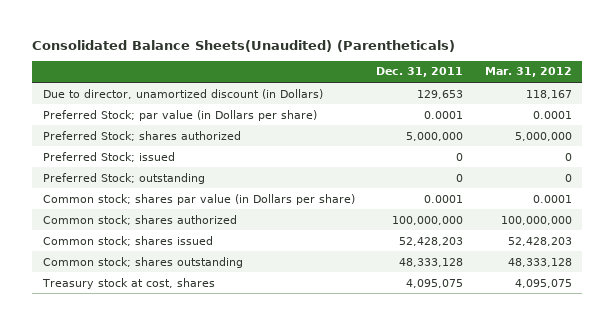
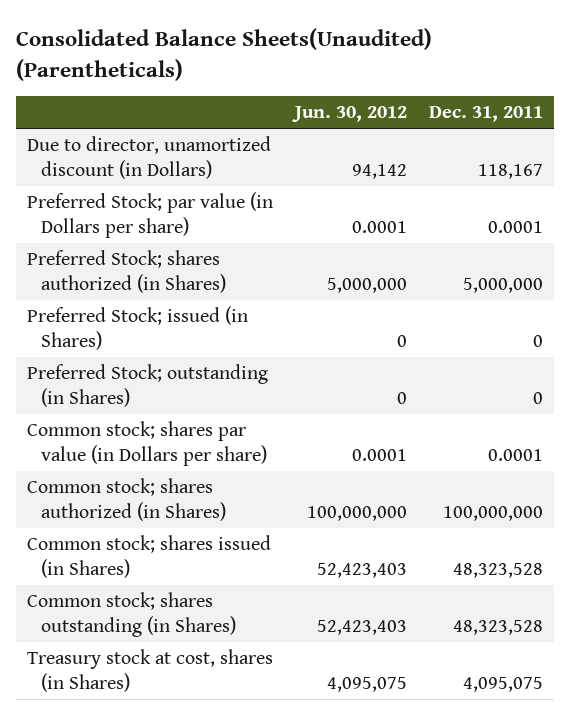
- | Dec. 31, 2011 | Mar. 31, 2012
+ | Jun. 30, 2012 | Dec. 31, 2011
- Due to director, unamortized discount (in Dollars) | 129,653 | 118,167
+ Due to director, unamortized discount (in Dollars) | 94,142 | 118,167
- Preferred Stock; shares authorized | 5,000,000 | 5,000,000
- Preferred Stock; issued | 0 | 0
- Preferred Stock; outstanding | 0 | 0
+ Preferred Stock; shares authorized (in Shares) | 5,000,000 | 5,000,000
+ Preferred Stock; issued (in Shares) | 0 | 0
+ Preferred Stock; outstanding (in Shares) | 0 | 0
- Common stock; shares authorized | 100,000,000 | 100,000,000
- Common stock; shares issued | 52,428,203 | 52,428,203
- Common stock; shares outstanding | 48,333,128 | 48,333,128
- Treasury stock at cost, shares | 4,095,075 | 4,095,075
+ Common stock; shares authorized (in Shares) | 100,000,000 | 100,000,000
+ Common stock; shares issued (in Shares) | 52,423,403 | 48,323,528
+ Common stock; shares outstanding (in Shares) | 52,423,403 | 48,323,528
+ Treasury stock at cost, shares (in Shares) | 4,095,075 | 4,095,075

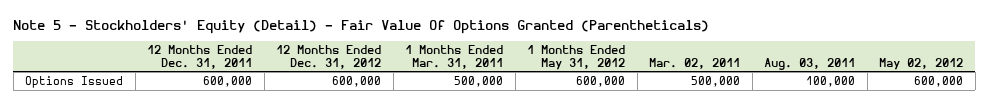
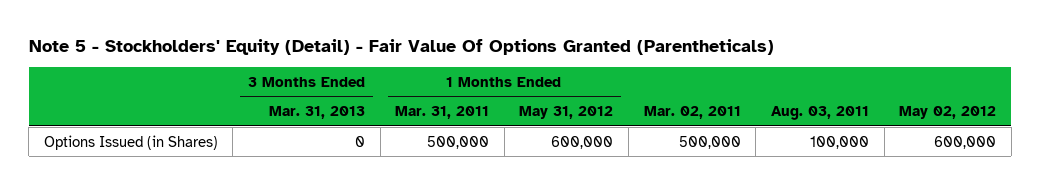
- | 12 Months Ended Dec. 31, 2011 | 12 Months Ended Dec. 31, 2012 | 1 Months Ended Mar. 31, 2011 | 1 Months Ended May 31, 2012 | Mar. 02, 2011 | Aug. 03, 2011 | May 02, 2012
+ | 3 Months Ended Mar. 31, 2013 | 1 Months Ended Mar. 31, 2011 | 1 Months Ended May 31, 2012 | Mar. 02, 2011 | Aug. 03, 2011 | May 02, 2012
- Options Issued | 600,000 | 600,000 | 500,000 | 600,000 | 500,000 | 100,000 | 600,000
+ Options Issued (in Shares) | 0 | 500,000 | 600,000 | 500,000 | 100,000 | 600,000

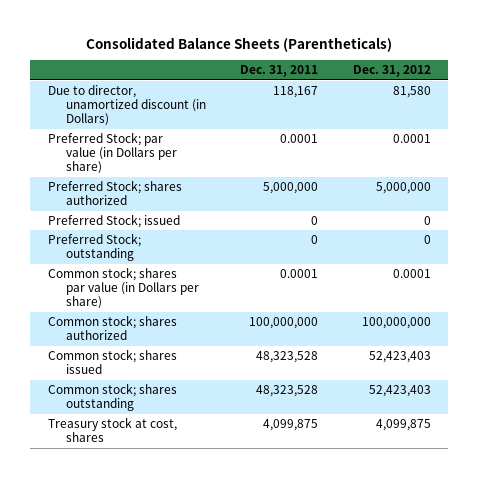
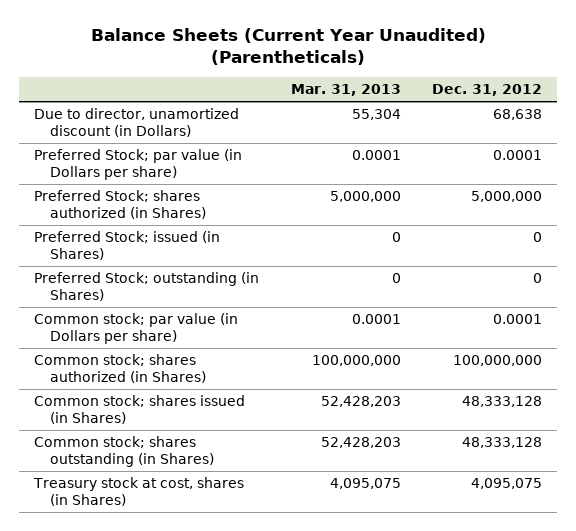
- Consolidated Balance Sheets (Parentheticals)
+ Balance Sheets (Current Year Unaudited) (Parentheticals)
- | Dec. 31, 2011 | Dec. 31, 2012
+ | Mar. 31, 2013 | Dec. 31, 2012
- Due to director, unamortized discount (in Dollars) | 118,167 | 81,580
+ Due to director, unamortized discount (in Dollars) | 55,304 | 68,638
- Preferred Stock; shares authorized | 5,000,000 | 5,000,000
- Preferred Stock; issued | 0 | 0
- Preferred Stock; outstanding | 0 | 0
- Common stock; shares par value (in Dollars per share) | 0.0001 | 0.0001
- Common stock; shares authorized | 100,000,000 | 100,000,000
- Common stock; shares issued | 48,323,528 | 52,423,403
- Common stock; shares outstanding | 48,323,528 | 52,423,403
- Treasury stock at cost, shares | 4,099,875 | 4,099,875
+ Preferred Stock; shares authorized (in Shares) | 5,000,000 | 5,000,000
+ Preferred Stock; issued (in Shares) | 0 | 0
+ Preferred Stock; outstanding (in Shares) | 0 | 0
+ Common stock; par value (in Dollars per share) | 0.0001 | 0.0001
+ Common stock; shares authorized (in Shares) | 100,000,000 | 100,000,000
+ Common stock; shares issued (in Shares) | 52,428,203 | 48,333,128
+ Common stock; shares outstanding (in Shares) | 52,428,203 | 48,333,128
+ Treasury stock at cost, shares (in Shares) | 4,095,075 | 4,095,075

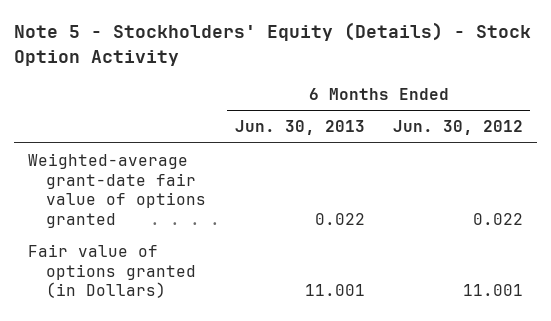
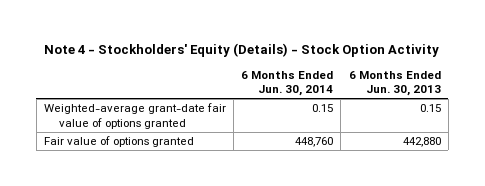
- Note 5 - Stockholders' Equity (Details) - Stock Option Activity
+ Note 4 - Stockholders' Equity (Details) - Stock Option Activity
- | 6 Months Ended Jun. 30, 2013 | 6 Months Ended Jun. 30, 2012
+ | 6 Months Ended Jun. 30, 2014 | 6 Months Ended Jun. 30, 2013
- Weighted-average grant-date fair value of options granted | 0.022 | 0.022
- Fair value of options granted (in Dollars) | 11.001 | 11.001
+ Weighted-average grant-date fair value of options granted | 0.15 | 0.15
+ Fair value of options granted | 448,760 | 442,880

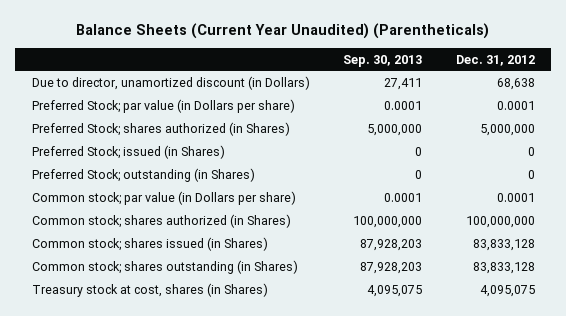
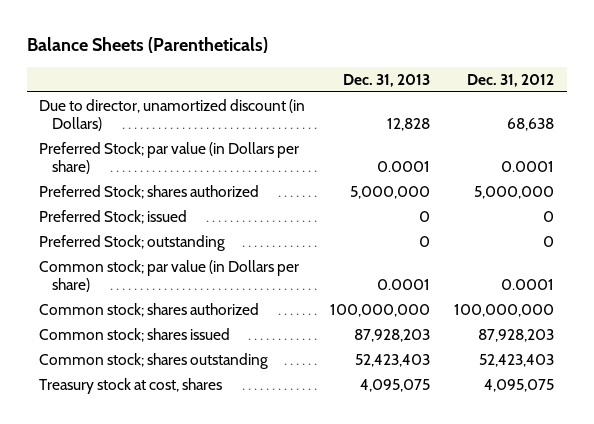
- Balance Sheets (Current Year Unaudited) (Parentheticals)
+ Balance Sheets (Parentheticals)
- | Sep. 30, 2013 | Dec. 31, 2012
+ | Dec. 31, 2013 | Dec. 31, 2012
- Preferred Stock; shares authorized (in Shares) | 5,000,000 | 5,000,000
- Preferred Stock; issued (in Shares) | 0 | 0
- Preferred Stock; outstanding (in Shares) | 0 | 0
+ Preferred Stock; shares authorized | 5,000,000 | 5,000,000
+ Preferred Stock; issued | 0 | 0
+ Preferred Stock; outstanding | 0 | 0
- Common stock; shares authorized (in Shares) | 100,000,000 | 100,000,000
- Common stock; shares issued (in Shares) | 87,928,203 | 83,833,128
- Common stock; shares outstanding (in Shares) | 87,928,203 | 83,833,128
- Treasury stock at cost, shares (in Shares) | 4,095,075 | 4,095,075
+ Common stock; shares authorized | 100,000,000 | 100,000,000
+ Common stock; shares issued | 87,928,203 | 87,928,203
+ Common stock; shares outstanding | 52,423,403 | 52,423,403
+ Treasury stock at cost, shares | 4,095,075 | 4,095,075

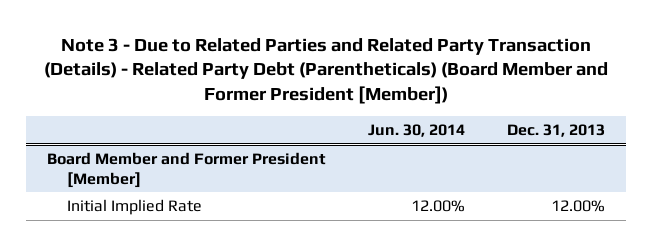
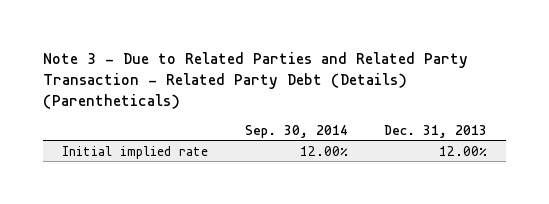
- Note 3 - Due to Related Parties and Related Party Transaction (Details) - Related Party Debt (Parentheticals) (Board Member and Former President [Member])
+ Note 3 - Due to Related Parties and Related Party Transaction - Related Party Debt (Details) (Parentheticals)
- | Jun. 30, 2014 | Dec. 31, 2013
+ | Sep. 30, 2014 | Dec. 31, 2013
- Board Member and Former President [Member]
- Initial Implied Rate | 12.00% | 12.00%
+ Initial implied rate | 12.00% | 12.00%

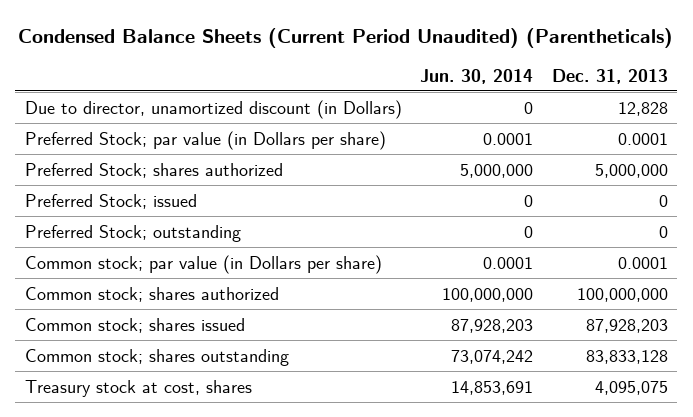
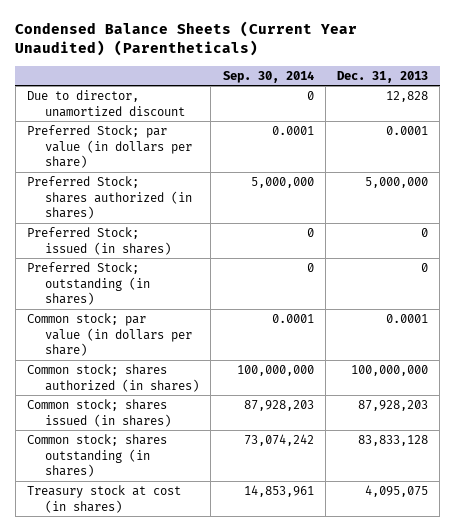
- Condensed Balance Sheets (Current Period Unaudited) (Parentheticals)
+ Condensed Balance Sheets (Current Year Unaudited) (Parentheticals)
- | Jun. 30, 2014 | Dec. 31, 2013
+ | Sep. 30, 2014 | Dec. 31, 2013
- Due to director, unamortized discount (in Dollars) | 0 | 12,828
- Preferred Stock; par value (in Dollars per share) | 0.0001 | 0.0001
- Preferred Stock; shares authorized | 5,000,000 | 5,000,000
- Preferred Stock; issued | 0 | 0
- Preferred Stock; outstanding | 0 | 0
- Common stock; par value (in Dollars per share) | 0.0001 | 0.0001
- Common stock; shares authorized | 100,000,000 | 100,000,000
- Common stock; shares issued | 87,928,203 | 87,928,203
- Common stock; shares outstanding | 73,074,242 | 83,833,128
- Treasury stock at cost, shares | 14,853,691 | 4,095,075
+ Due to director, unamortized discount | 0 | 12,828
+ Preferred Stock; par value (in dollars per share) | 0.0001 | 0.0001
+ Preferred Stock; shares authorized (in shares) | 5,000,000 | 5,000,000
+ Preferred Stock; issued (in shares) | 0 | 0
+ Preferred Stock; outstanding (in shares) | 0 | 0
+ Common stock; par value (in dollars per share) | 0.0001 | 0.0001
+ Common stock; shares authorized (in shares) | 100,000,000 | 100,000,000
+ Common stock; shares issued (in shares) | 87,928,203 | 87,928,203
+ Common stock; shares outstanding (in shares) | 73,074,242 | 83,833,128
+ Treasury stock at cost (in shares) | 14,853,961 | 4,095,075

